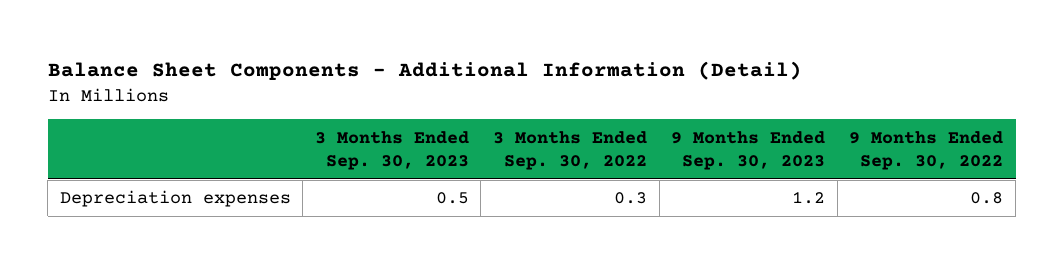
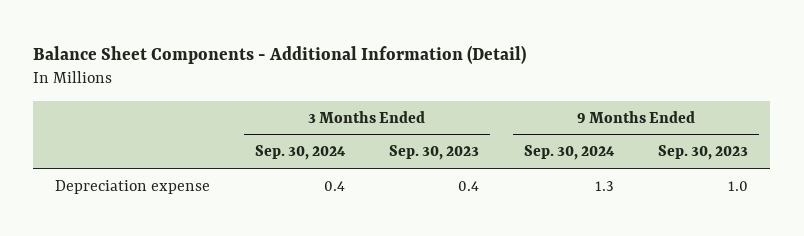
- | 3 Months Ended Sep. 30, 2023 | 3 Months Ended Sep. 30, 2022 | 9 Months Ended Sep. 30, 2023 | 9 Months Ended Sep. 30, 2022
+ | 3 Months Ended Sep. 30, 2024 | 3 Months Ended Sep. 30, 2023 | 9 Months Ended Sep. 30, 2024 | 9 Months Ended Sep. 30, 2023
- Depreciation expenses | 0.5 | 0.3 | 1.2 | 0.8
+ Depreciation expense | 0.4 | 0.4 | 1.3 | 1.0

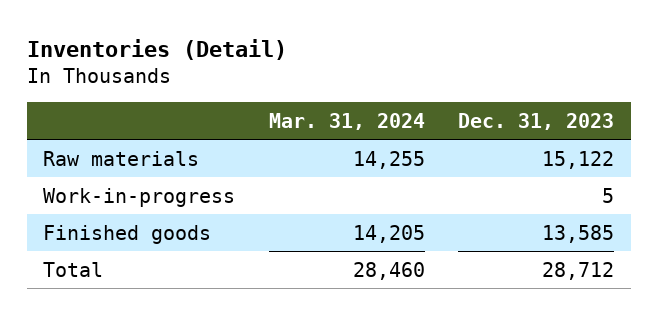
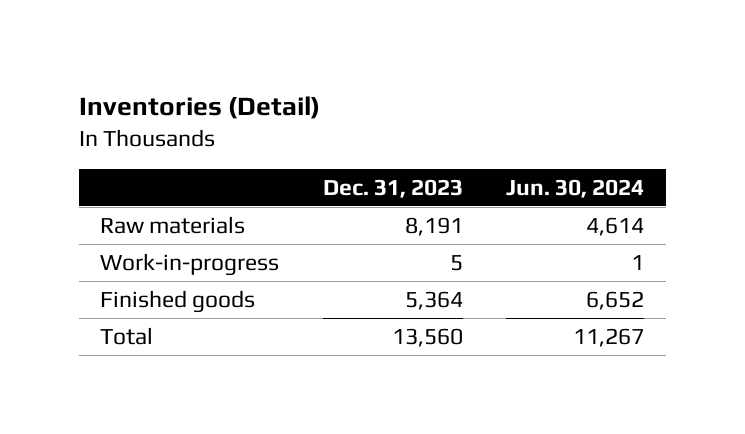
- | Mar. 31, 2024 | Dec. 31, 2023
+ | Dec. 31, 2023 | Jun. 30, 2024
- Raw materials | 14,255 | 15,122
+ Raw materials | 8,191 | 4,614
- Finished goods | 14,205 | 13,585
- Total | 28,460 | 28,712
+ Finished goods | 5,364 | 6,652
+ Total | 13,560 | 11,267

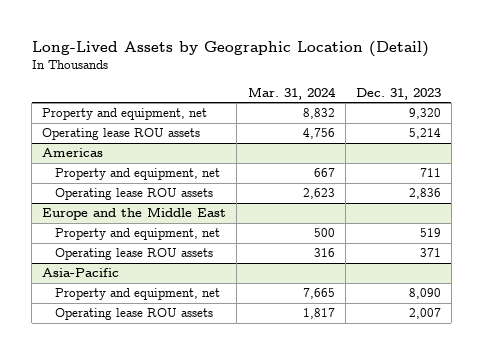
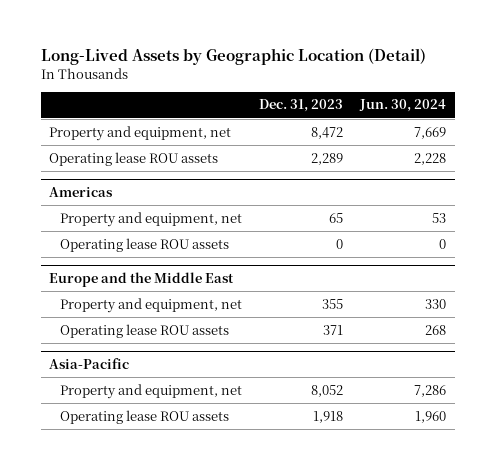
- | Mar. 31, 2024 | Dec. 31, 2023
+ | Dec. 31, 2023 | Jun. 30, 2024
- Property and equipment, net | 8,832 | 9,320
- Operating lease ROU assets | 4,756 | 5,214
+ Property and equipment, net | 8,472 | 7,669
+ Operating lease ROU assets | 2,289 | 2,228
@ Americas
- Property and equipment, net | 667 | 711
- Operating lease ROU assets | 2,623 | 2,836
+ Property and equipment, net | 65 | 53
+ Operating lease ROU assets | 0 | 0
@ Europe and the Middle East
- Property and equipment, net | 500 | 519
+ Property and equipment, net | 355 | 330
@ Asia-Pacific
- Property and equipment, net | 7,665 | 8,090
- Operating lease ROU assets | 1,817 | 2,007
+ Property and equipment, net | 8,052 | 7,286
+ Operating lease ROU assets | 1,918 | 1,960

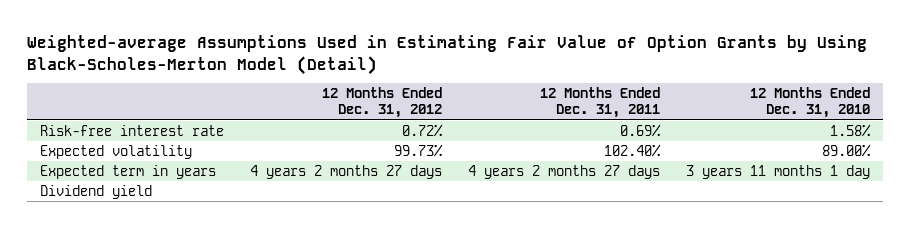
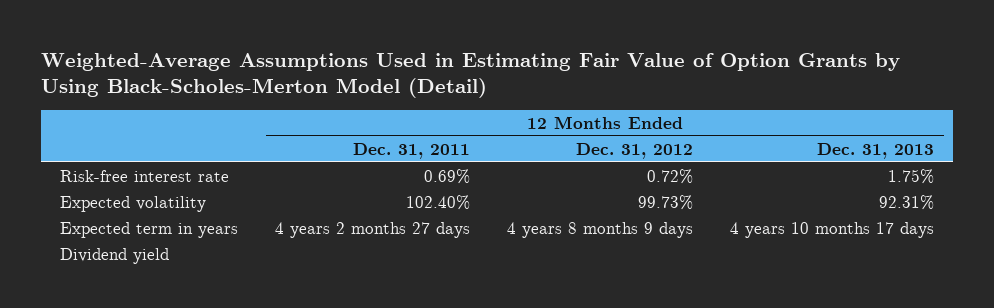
- Weighted-average Assumptions Used in Estimating Fair Value of Option Grants by Using Black-Scholes-Merton Model (Detail)
+ Weighted-Average Assumptions Used in Estimating Fair Value of Option Grants by Using Black-Scholes-Merton Model (Detail)
- | 12 Months Ended Dec. 31, 2012 | 12 Months Ended Dec. 31, 2011 | 12 Months Ended Dec. 31, 2010
+ | 12 Months Ended Dec. 31, 2011 | 12 Months Ended Dec. 31, 2012 | 12 Months Ended Dec. 31, 2013
- Expected term in years | 4 years 2 months 27 days | 4 years 2 months 27 days | 3 years 11 months 1 day
+ Expected term in years | 4 years 2 months 27 days | 4 years 8 months 9 days | 4 years 10 months 17 days

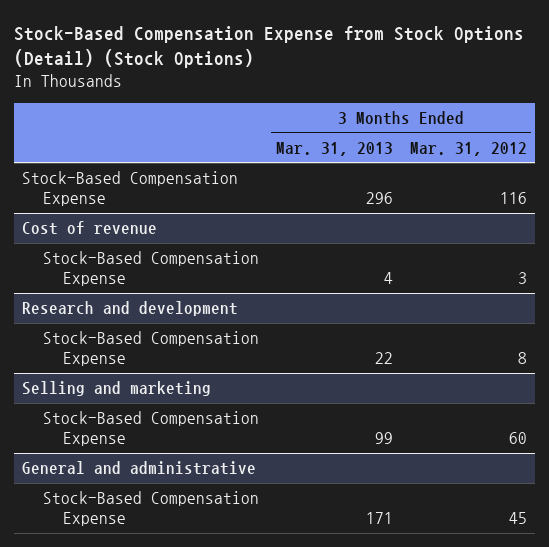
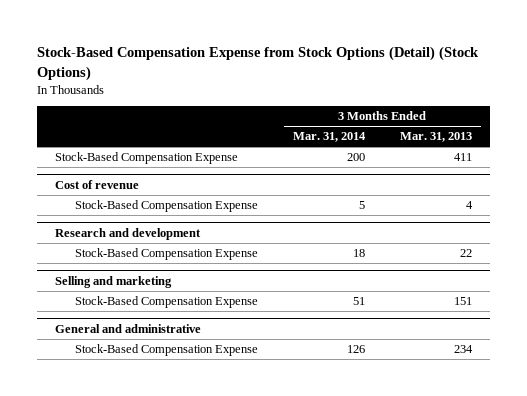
- | 3 Months Ended Mar. 31, 2013 | 3 Months Ended Mar. 31, 2012
+ | 3 Months Ended Mar. 31, 2014 | 3 Months Ended Mar. 31, 2013
- Stock-Based Compensation Expense | 296 | 116
+ Stock-Based Compensation Expense | 200 | 411
@ Selling and marketing
- Stock-Based Compensation Expense | 99 | 60
+ Stock-Based Compensation Expense | 51 | 151
@ General and administrative
- Stock-Based Compensation Expense | 171 | 45
+ Stock-Based Compensation Expense | 126 | 234

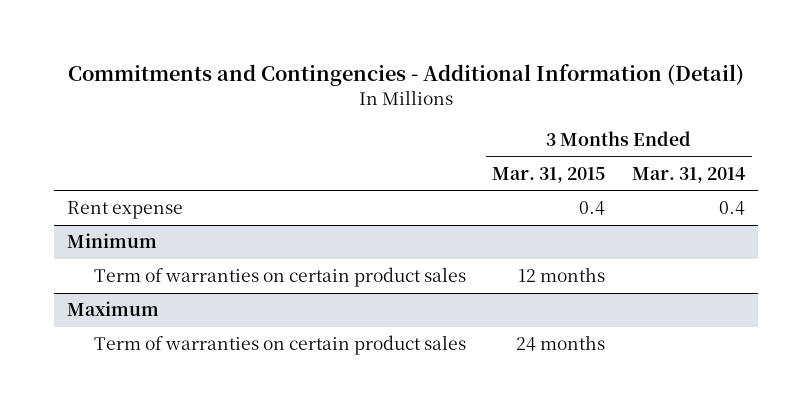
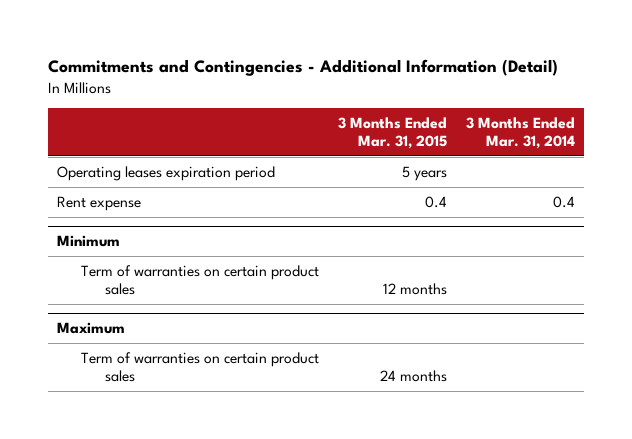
+ Operating leases expiration period | 5 years |

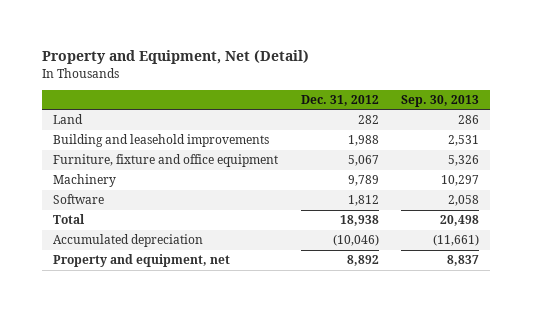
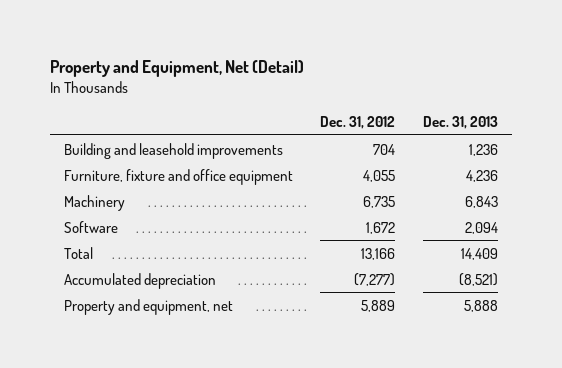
- | Dec. 31, 2012 | Sep. 30, 2013
+ | Dec. 31, 2012 | Dec. 31, 2013
- Land | 282 | 286
- Building and leasehold improvements | 1,988 | 2,531
- Furniture, fixture and office equipment | 5,067 | 5,326
- Machinery | 9,789 | 10,297
- Software | 1,812 | 2,058
- Total | 18,938 | 20,498
- Accumulated depreciation | (10,046) | (11,661)
- Property and equipment, net | 8,892 | 8,837
+ Building and leasehold improvements | 704 | 1,236
+ Furniture, fixture and office equipment | 4,055 | 4,236
+ Machinery | 6,735 | 6,843
+ Software | 1,672 | 2,094
+ Total | 13,166 | 14,409
+ Accumulated depreciation | (7,277) | (8,521)
+ Property and equipment, net | 5,889 | 5,888

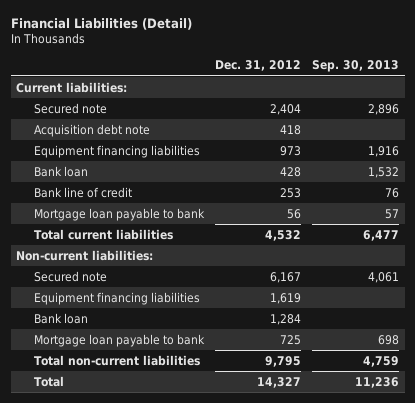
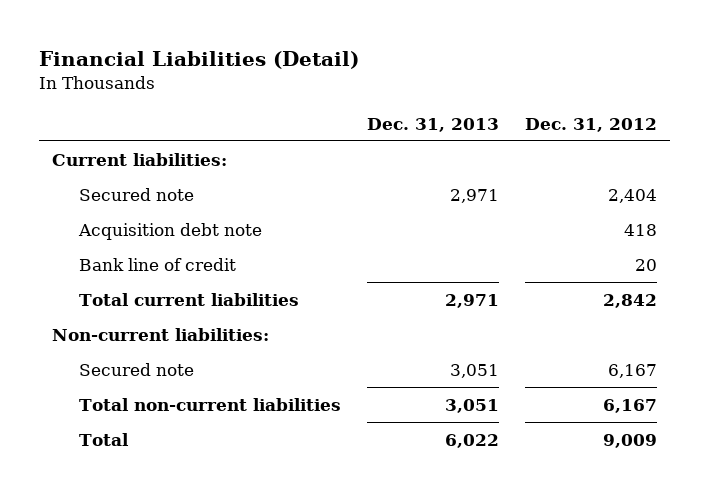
- | Dec. 31, 2012 | Sep. 30, 2013
+ | Dec. 31, 2013 | Dec. 31, 2012
- Equipment financing liabilities | 973 | 1,916
- Bank loan | 428 | 1,532
- Bank line of credit | 253 | 76
- Mortgage loan payable to bank | 56 | 57
- Total current liabilities | 4,532 | 6,477
+ Bank line of credit | | 20
+ Total current liabilities | 2,971 | 2,842
- Equipment financing liabilities | 1,619 |
- Bank loan | 1,284 |
- Mortgage loan payable to bank | 725 | 698
- Total non-current liabilities | 9,795 | 4,759
- Total | 14,327 | 11,236
+ Total non-current liabilities | 3,051 | 6,167
+ Total | 6,022 | 9,009

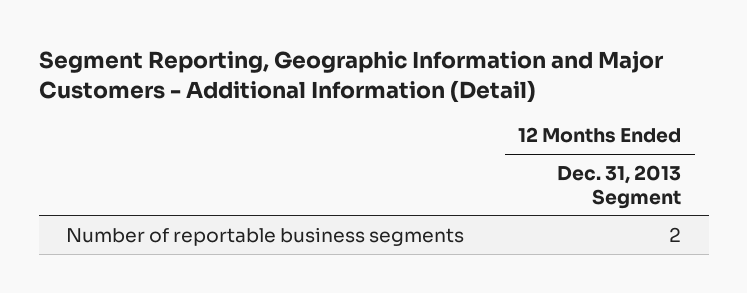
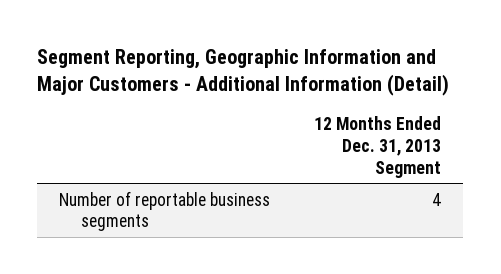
- Number of reportable business segments | 2
+ Number of reportable business segments | 4

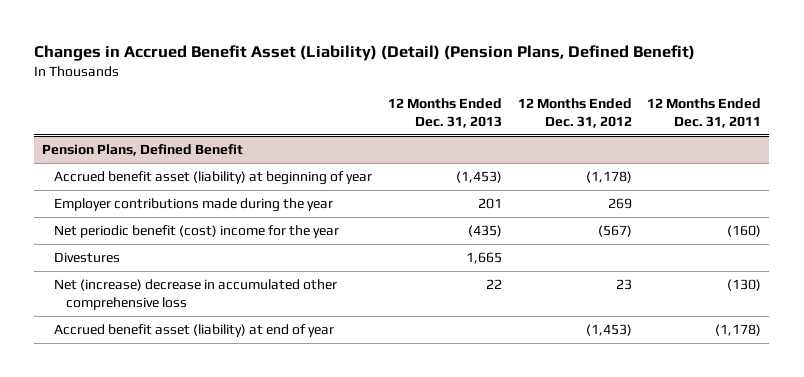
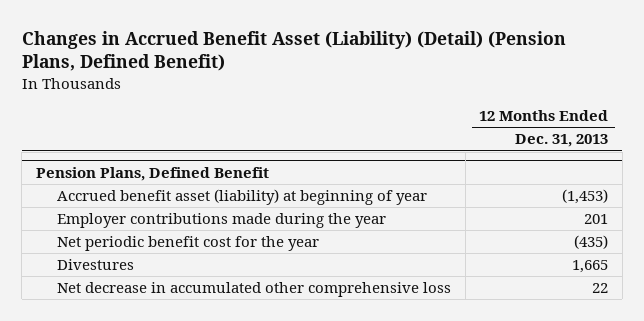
- | 12 Months Ended Dec. 31, 2013 | 12 Months Ended Dec. 31, 2012 | 12 Months Ended Dec. 31, 2011
+ | 12 Months Ended Dec. 31, 2013
@ Pension Plans, Defined Benefit
- Net periodic benefit (cost) income for the year | (435) | (567) | (160)
+ Net periodic benefit cost for the year | (435)
- Net (increase) decrease in accumulated other comprehensive loss | 22 | 23 | (130)
- Accrued benefit asset (liability) at end of year | | (1,453) | (1,178)
+ Net decrease in accumulated other comprehensive loss | 22

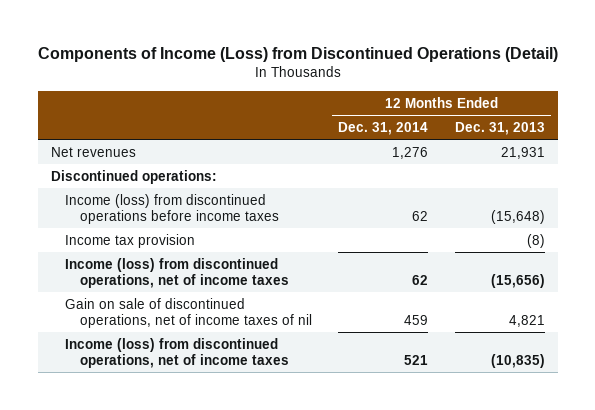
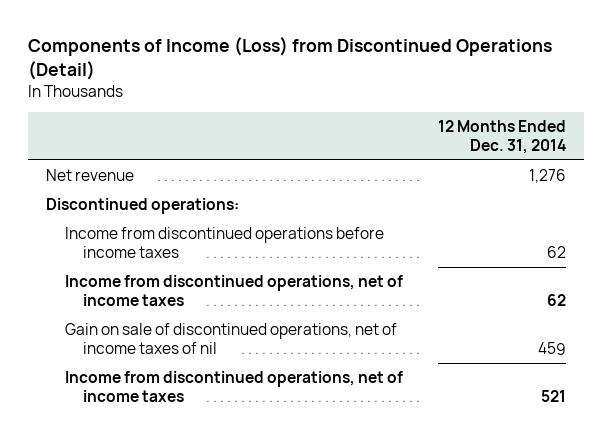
- | 12 Months Ended Dec. 31, 2014 | 12 Months Ended Dec. 31, 2013
+ | 12 Months Ended Dec. 31, 2014
- Net revenues | 1,276 | 21,931
+ Net revenue | 1,276
- Income (loss) from discontinued operations before income taxes | 62 | (15,648)
- Income tax provision | | (8)
- Income (loss) from discontinued operations, net of income taxes | 62 | (15,656)
+ Income from discontinued operations before income taxes | 62
+ Income from discontinued operations, net of income taxes | 62
- Income (loss) from discontinued operations, net of income taxes | 521 | (10,835)
+ Income from discontinued operations, net of income taxes | 521

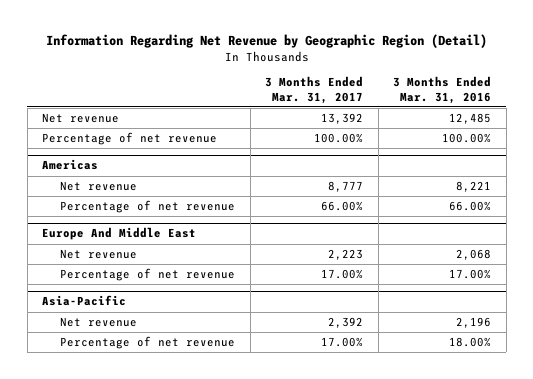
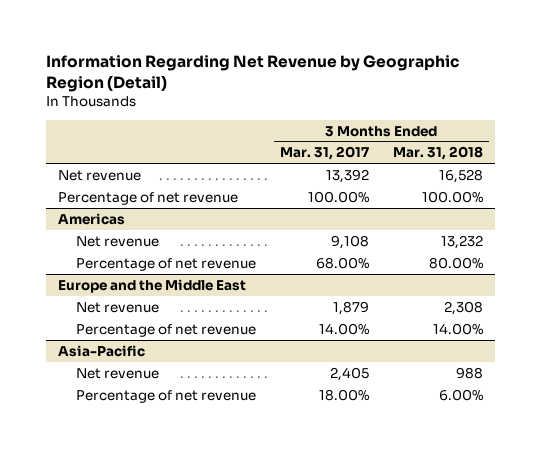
- | 3 Months Ended Mar. 31, 2017 | 3 Months Ended Mar. 31, 2016
+ | 3 Months Ended Mar. 31, 2017 | 3 Months Ended Mar. 31, 2018
@ Americas
- Net revenue | 8,777 | 8,221
- Percentage of net revenue | 66.00% | 66.00%
- Europe And Middle East
- Net revenue | 2,223 | 2,068
- Percentage of net revenue | 17.00% | 17.00%
@ Americas
+ Net revenue | 9,108 | 13,232
+ Percentage of net revenue | 68.00% | 80.00%
+ Europe and the Middle East
+ Net revenue | 1,879 | 2,308
+ Percentage of net revenue | 14.00% | 14.00%
@ Asia-Pacific
- Net revenue | 2,392 | 2,196
- Percentage of net revenue | 17.00% | 18.00%
+ Net revenue | 2,405 | 988
+ Percentage of net revenue | 18.00% | 6.00%

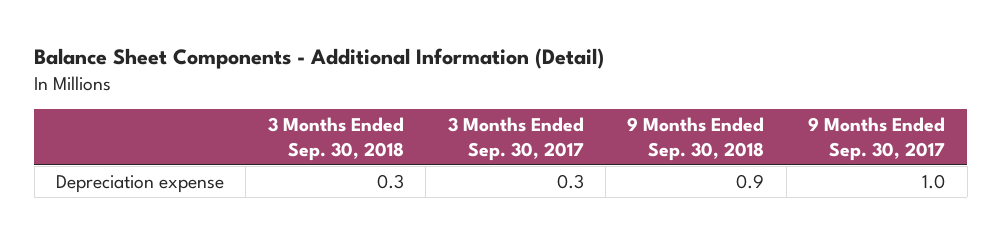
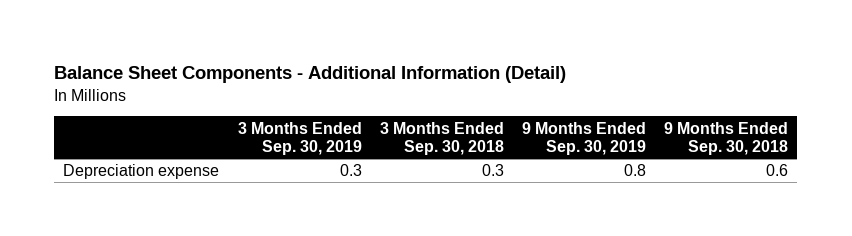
- | 3 Months Ended Sep. 30, 2018 | 3 Months Ended Sep. 30, 2017 | 9 Months Ended Sep. 30, 2018 | 9 Months Ended Sep. 30, 2017
+ | 3 Months Ended Sep. 30, 2019 | 3 Months Ended Sep. 30, 2018 | 9 Months Ended Sep. 30, 2019 | 9 Months Ended Sep. 30, 2018
- Depreciation expense | 0.3 | 0.3 | 0.9 | 1.0
+ Depreciation expense | 0.3 | 0.3 | 0.8 | 0.6

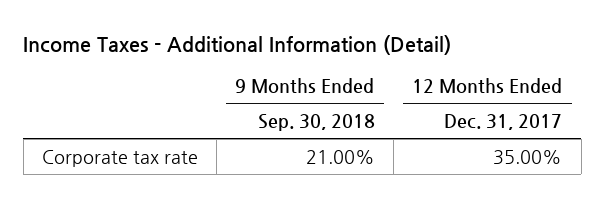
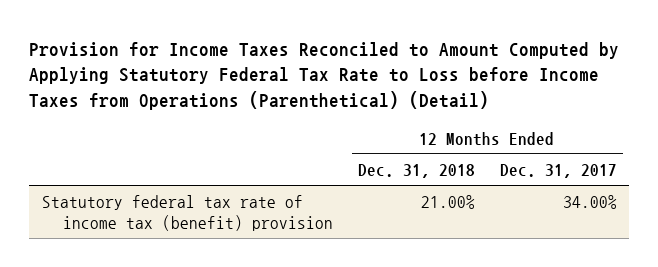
- Income Taxes - Additional Information (Detail)
+ Provision for Income Taxes Reconciled to Amount Computed by Applying Statutory Federal Tax Rate to Loss before Income Taxes from Operations (Parenthetical) (Detail)
- | 9 Months Ended Sep. 30, 2018 | 12 Months Ended Dec. 31, 2017
+ | 12 Months Ended Dec. 31, 2018 | 12 Months Ended Dec. 31, 2017
- Corporate tax rate | 21.00% | 35.00%
+ Statutory federal tax rate of income tax (benefit) provision | 21.00% | 34.00%

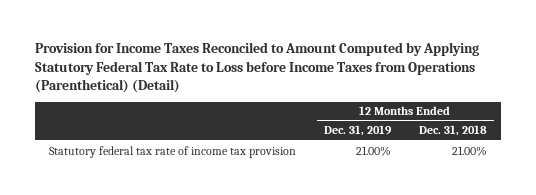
- | 12 Months Ended Dec. 31, 2018 | 12 Months Ended Dec. 31, 2017
+ | 12 Months Ended Dec. 31, 2019 | 12 Months Ended Dec. 31, 2018
- Statutory federal tax rate of income tax (benefit) provision | 21.00% | 34.00%
+ Statutory federal tax rate of income tax provision | 21.00% | 21.00%

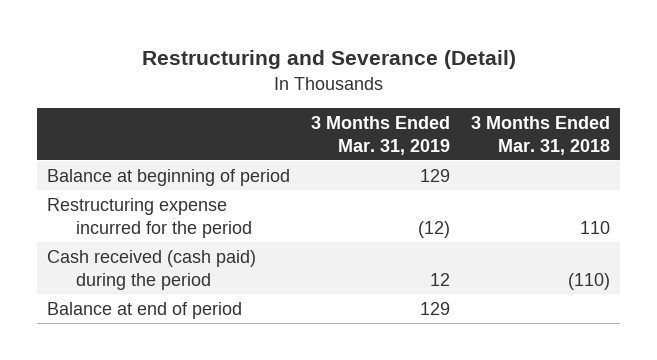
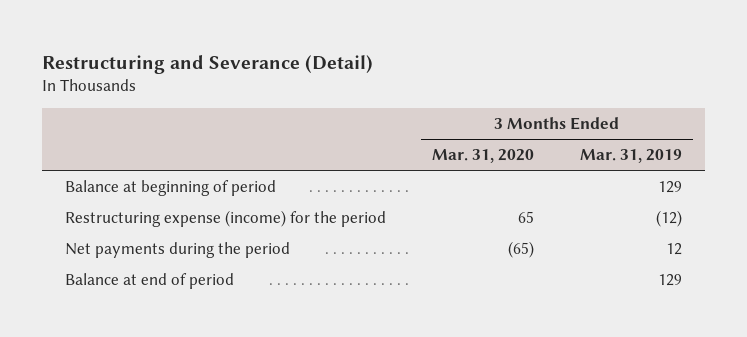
- | 3 Months Ended Mar. 31, 2019 | 3 Months Ended Mar. 31, 2018
+ | 3 Months Ended Mar. 31, 2020 | 3 Months Ended Mar. 31, 2019
- Restructuring expense incurred for the period | (12) | 110
- Cash received (cash paid) during the period | 12 | (110)
+ Restructuring expense (income) for the period | 65 | (12)
+ Net payments during the period | (65) | 12

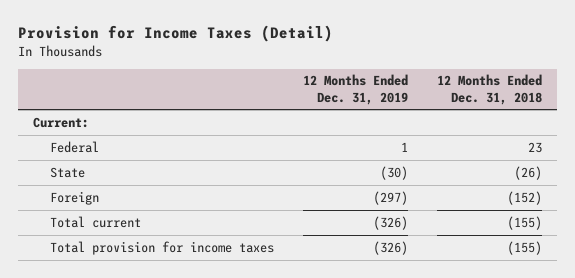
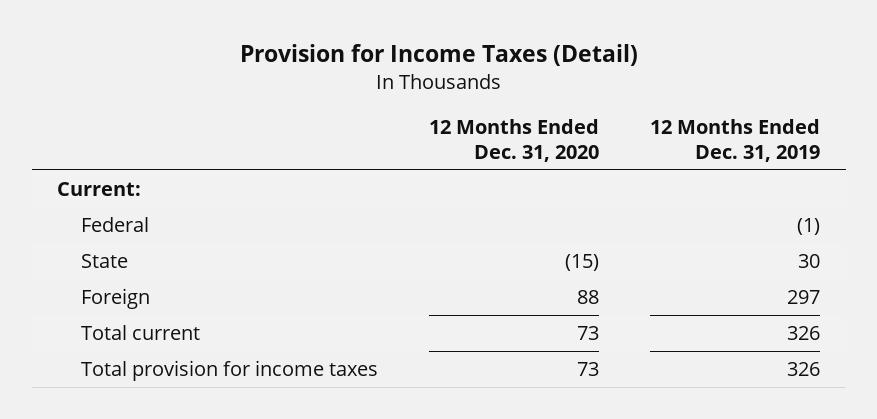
- | 12 Months Ended Dec. 31, 2019 | 12 Months Ended Dec. 31, 2018
+ | 12 Months Ended Dec. 31, 2020 | 12 Months Ended Dec. 31, 2019
- Federal | 1 | 23
- State | (30) | (26)
- Foreign | (297) | (152)
- Total current | (326) | (155)
- Total provision for income taxes | (326) | (155)
+ Federal | | (1)
+ State | (15) | 30
+ Foreign | 88 | 297
+ Total current | 73 | 326
+ Total provision for income taxes | 73 | 326

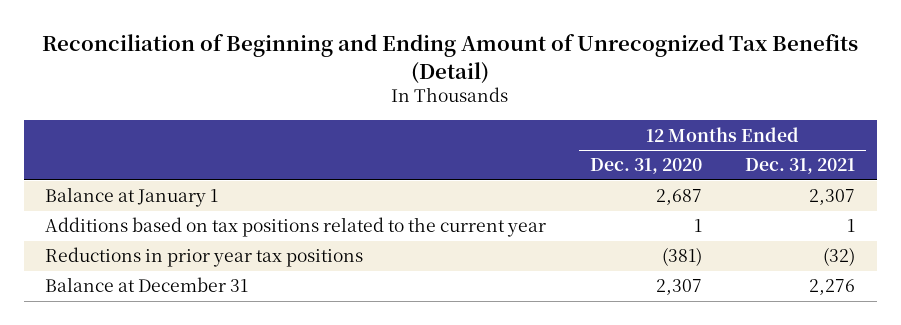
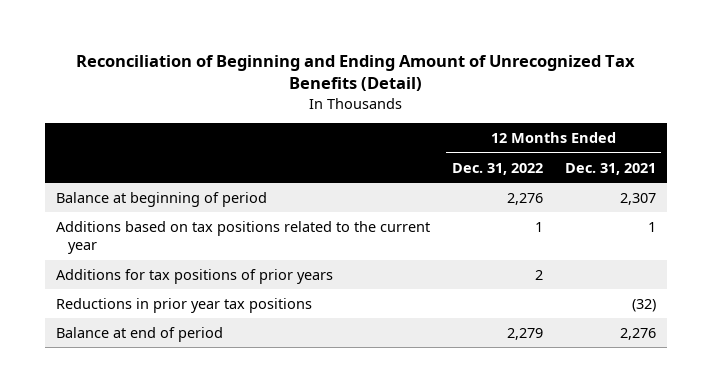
- | 12 Months Ended Dec. 31, 2020 | 12 Months Ended Dec. 31, 2021
+ | 12 Months Ended Dec. 31, 2022 | 12 Months Ended Dec. 31, 2021
- Balance at January 1 | 2,687 | 2,307
+ Balance at beginning of period | 2,276 | 2,307
+ Additions for tax positions of prior years | 2 |
- Balance at December 31 | 2,307 | 2,276
+ Balance at end of period | 2,279 | 2,276

